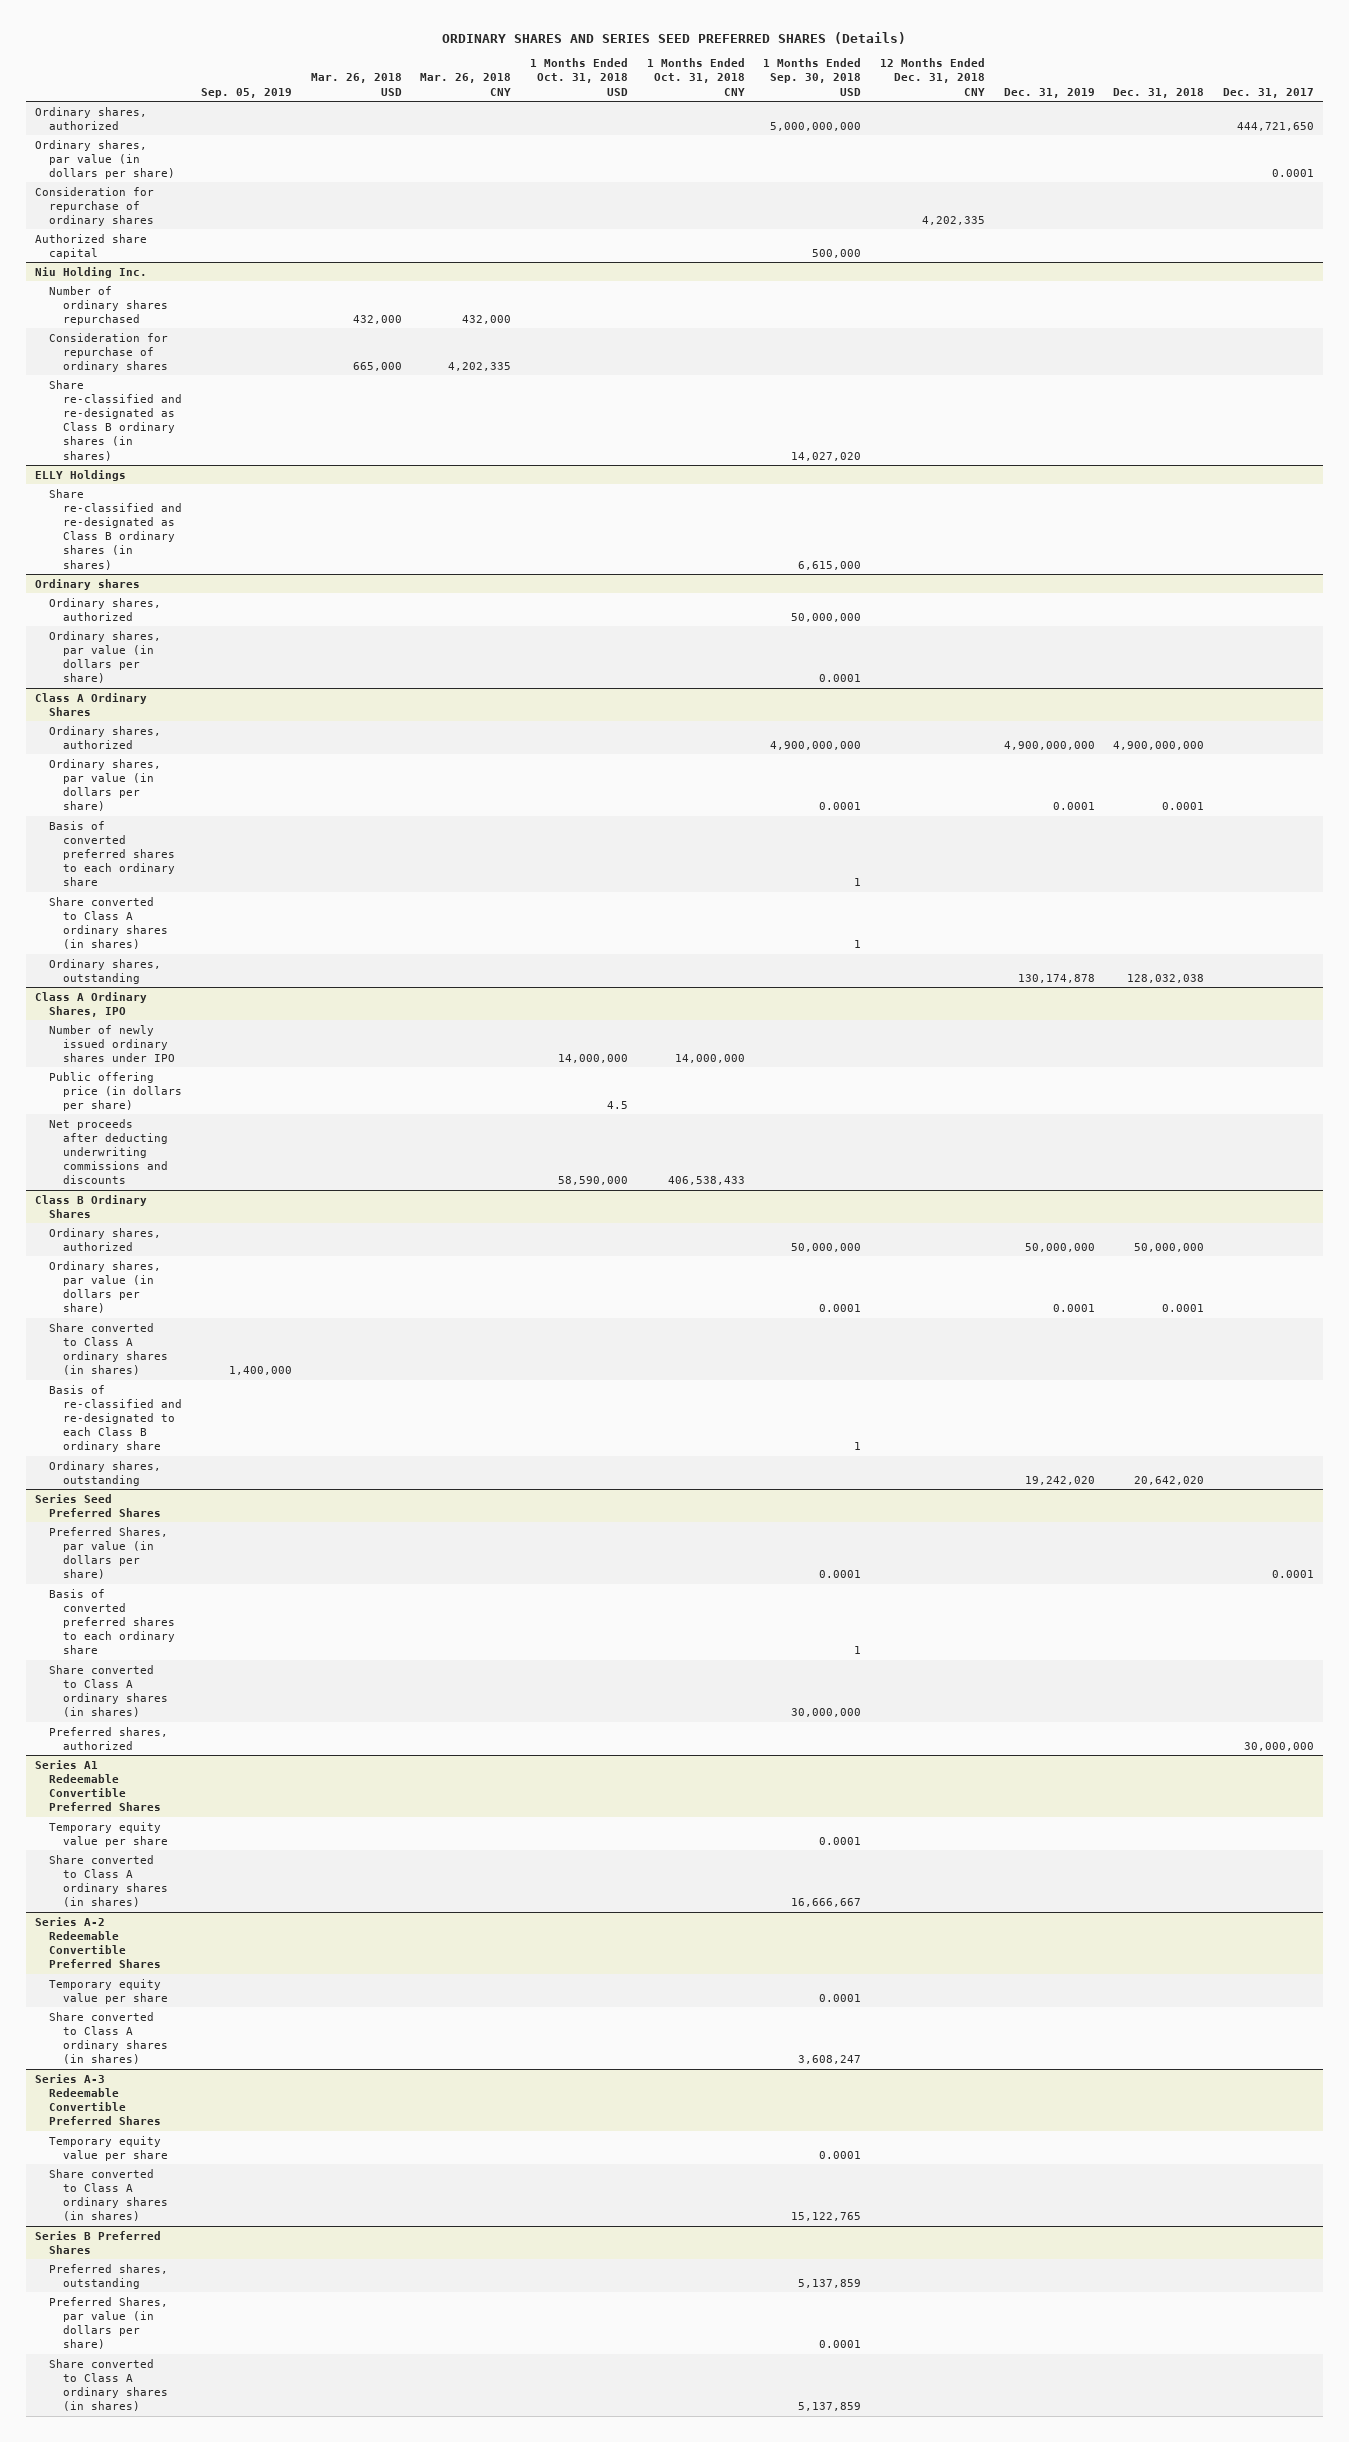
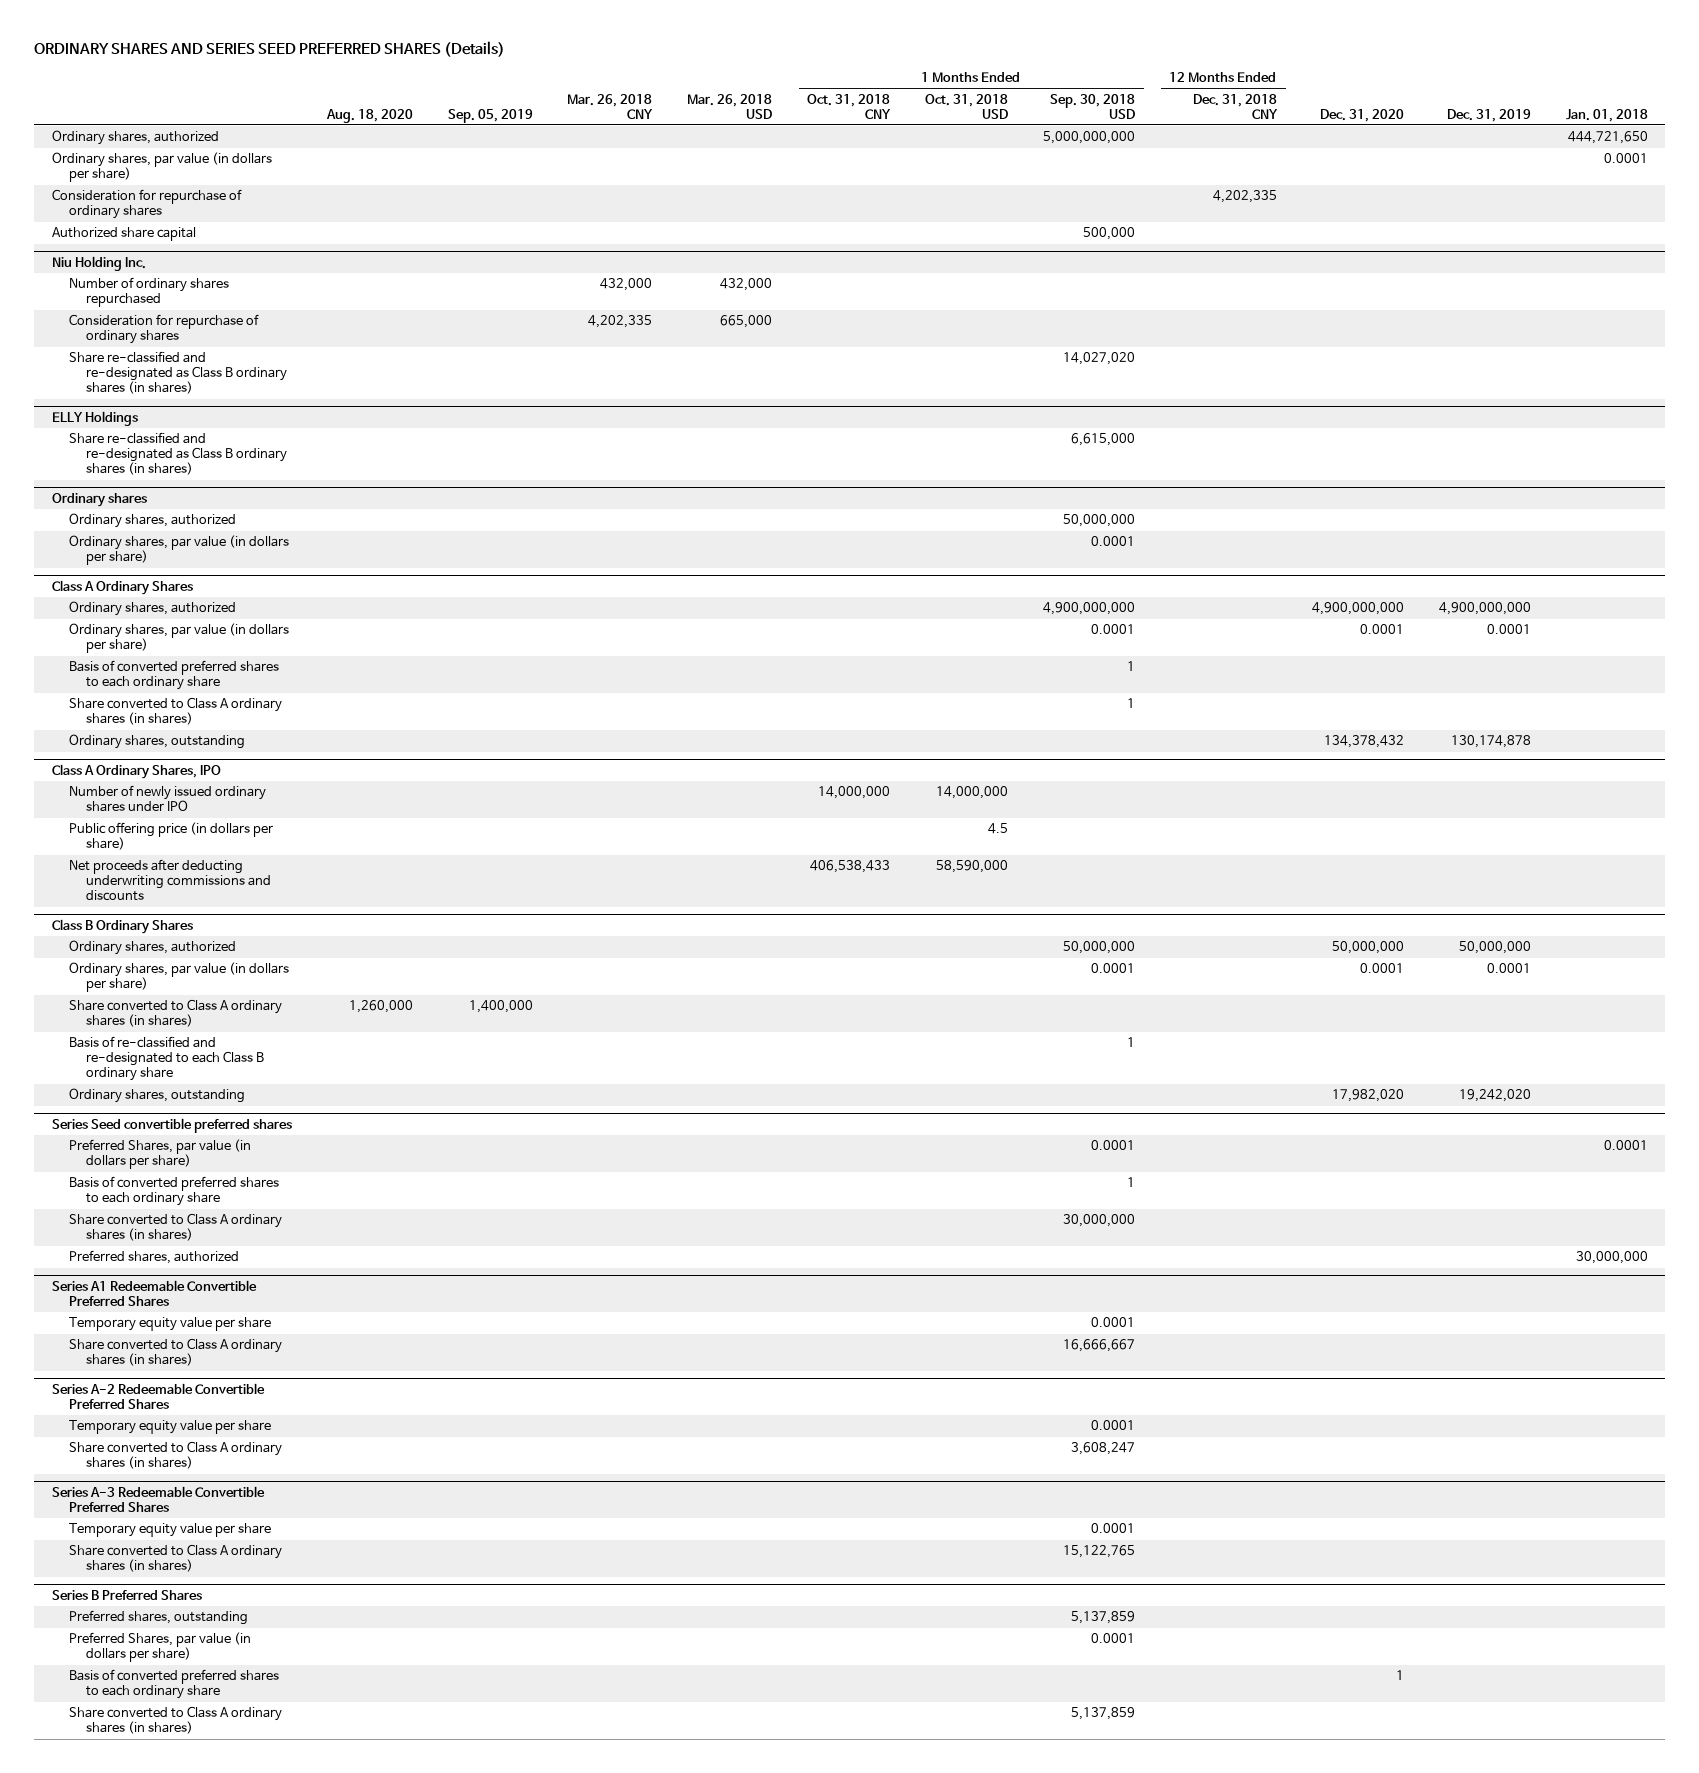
- | Sep. 05, 2019 | Mar. 26, 2018 USD | Mar. 26, 2018 CNY | 1 Months Ended Oct. 31, 2018 USD | 1 Months Ended Oct. 31, 2018 CNY | 1 Months Ended Sep. 30, 2018 USD | 12 Months Ended Dec. 31, 2018 CNY | Dec. 31, 2019 | Dec. 31, 2018 | Dec. 31, 2017
+ | Aug. 18, 2020 | Sep. 05, 2019 | Mar. 26, 2018 CNY | Mar. 26, 2018 USD | 1 Months Ended Oct. 31, 2018 CNY | 1 Months Ended Oct. 31, 2018 USD | 1 Months Ended Sep. 30, 2018 USD | 12 Months Ended Dec. 31, 2018 CNY | Dec. 31, 2020 | Dec. 31, 2019 | Jan. 01, 2018
- Series Seed Preferred Shares
+ Series Seed convertible preferred shares
@ Series B Preferred Shares
+ Basis of converted preferred shares to each ordinary share | | | | | | | | | 1 | |

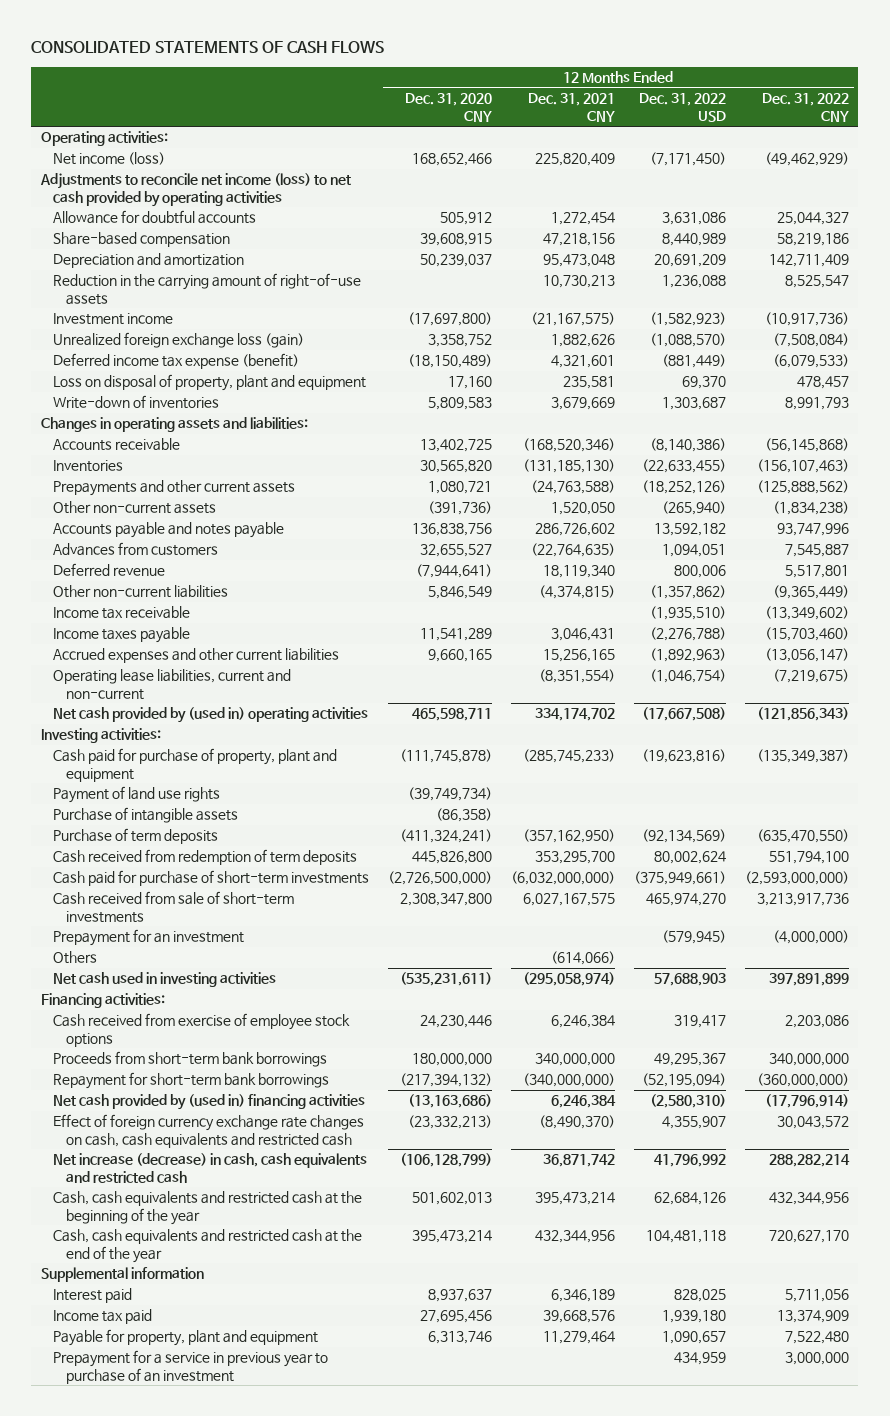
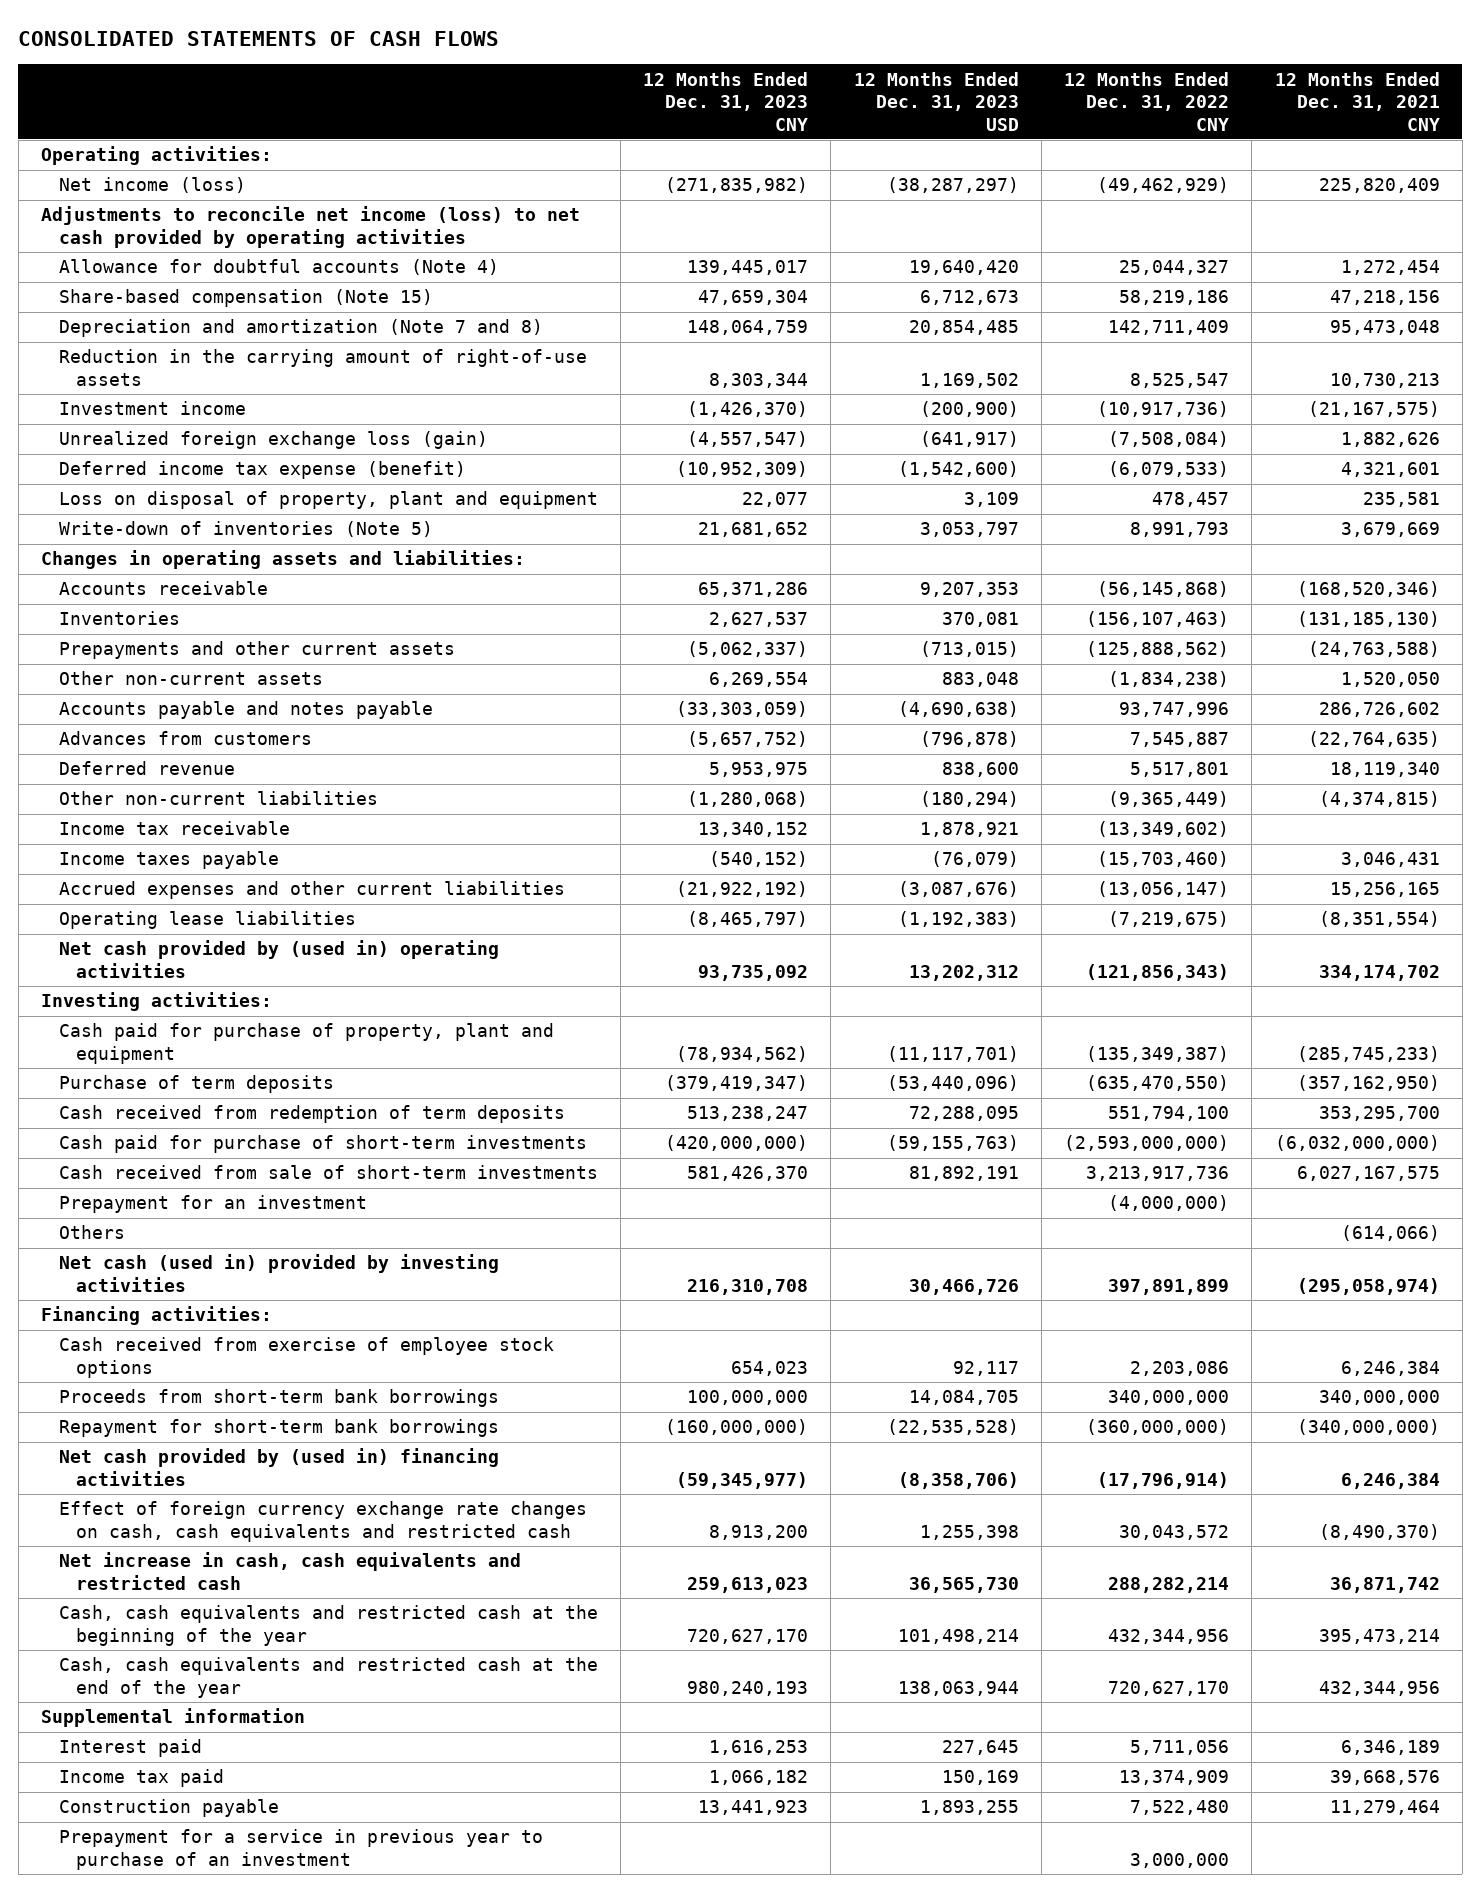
- | 12 Months Ended Dec. 31, 2020 CNY | 12 Months Ended Dec. 31, 2021 CNY | 12 Months Ended Dec. 31, 2022 USD | 12 Months Ended Dec. 31, 2022 CNY
+ | 12 Months Ended Dec. 31, 2023 CNY | 12 Months Ended Dec. 31, 2023 USD | 12 Months Ended Dec. 31, 2022 CNY | 12 Months Ended Dec. 31, 2021 CNY
- Allowance for doubtful accounts | 505,912 | 1,272,454 | 3,631,086 | 25,044,327
- Share-based compensation | 39,608,915 | 47,218,156 | 8,440,989 | 58,219,186
- Depreciation and amortization | 50,239,037 | 95,473,048 | 20,691,209 | 142,711,409
+ Allowance for doubtful accounts (Note 4) | 139,445,017 | 19,640,420 | 25,044,327 | 1,272,454
+ Share-based compensation (Note 15) | 47,659,304 | 6,712,673 | 58,219,186 | 47,218,156
+ Depreciation and amortization (Note 7 and 8) | 148,064,759 | 20,854,485 | 142,711,409 | 95,473,048
- Write-down of inventories | 5,809,583 | 3,679,669 | 1,303,687 | 8,991,793
+ Write-down of inventories (Note 5) | 21,681,652 | 3,053,797 | 8,991,793 | 3,679,669
- Operating lease liabilities, current and non-current | | (8,351,554) | (1,046,754) | (7,219,675)
+ Operating lease liabilities | (8,465,797) | (1,192,383) | (7,219,675) | (8,351,554)
- Payment of land use rights | (39,749,734) | | |
- Purchase of intangible assets | (86,358) | | |
- Net cash used in investing activities | (535,231,611) | (295,058,974) | 57,688,903 | 397,891,899
+ Net cash (used in) provided by investing activities | 216,310,708 | 30,466,726 | 397,891,899 | (295,058,974)
- Net increase (decrease) in cash, cash equivalents and restricted cash | (106,128,799) | 36,871,742 | 41,796,992 | 288,282,214
+ Net increase in cash, cash equivalents and restricted cash | 259,613,023 | 36,565,730 | 288,282,214 | 36,871,742
- Payable for property, plant and equipment | 6,313,746 | 11,279,464 | 1,090,657 | 7,522,480
+ Construction payable | 13,441,923 | 1,893,255 | 7,522,480 | 11,279,464

